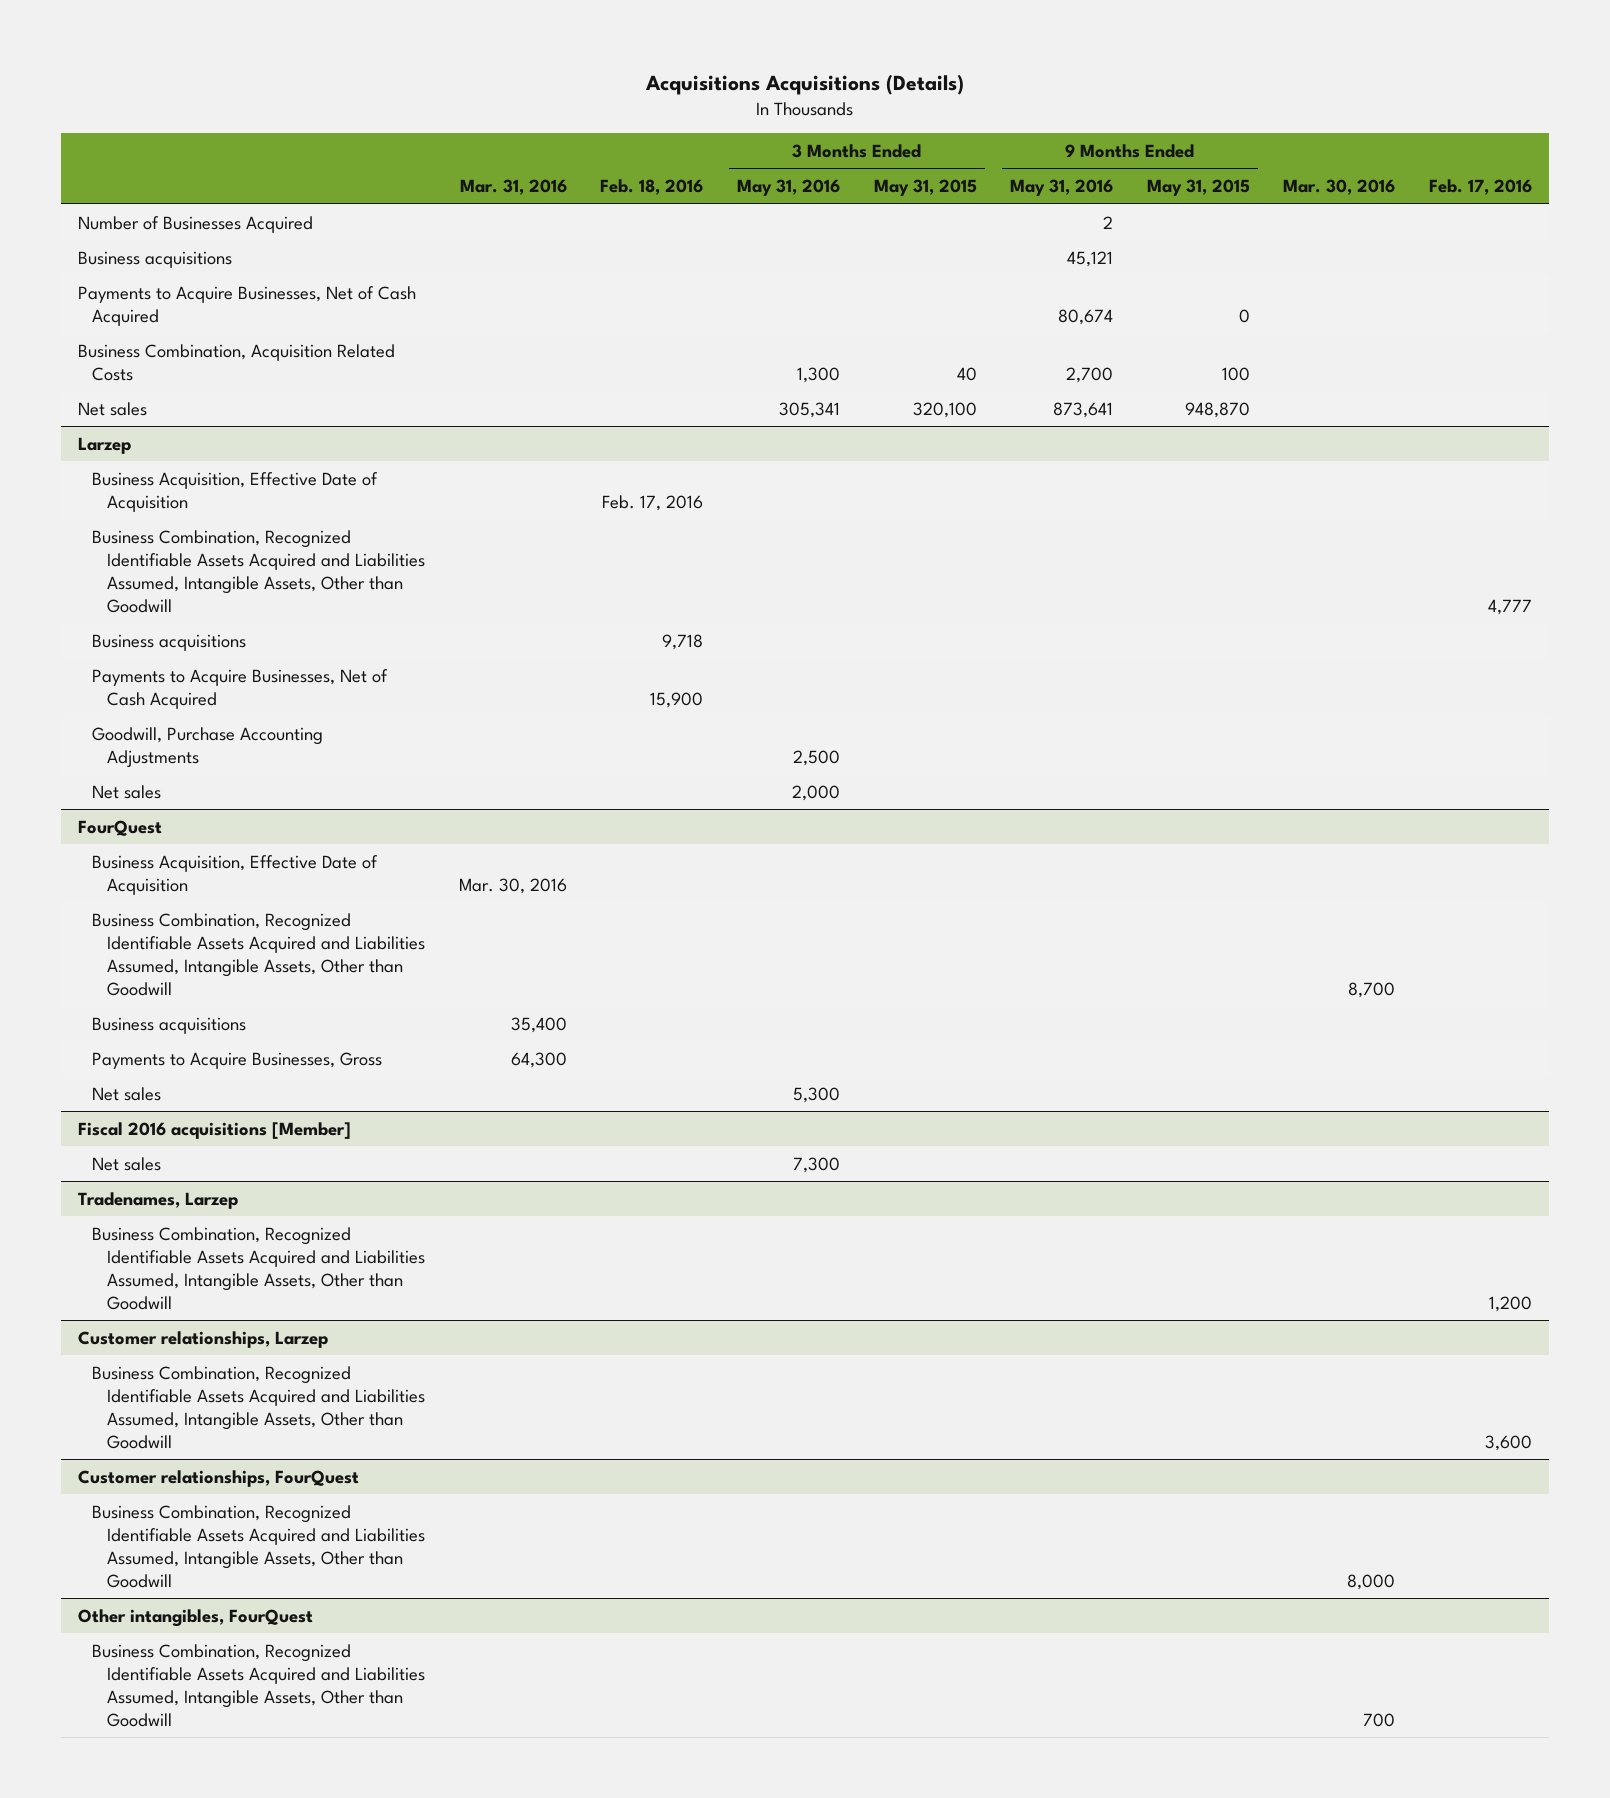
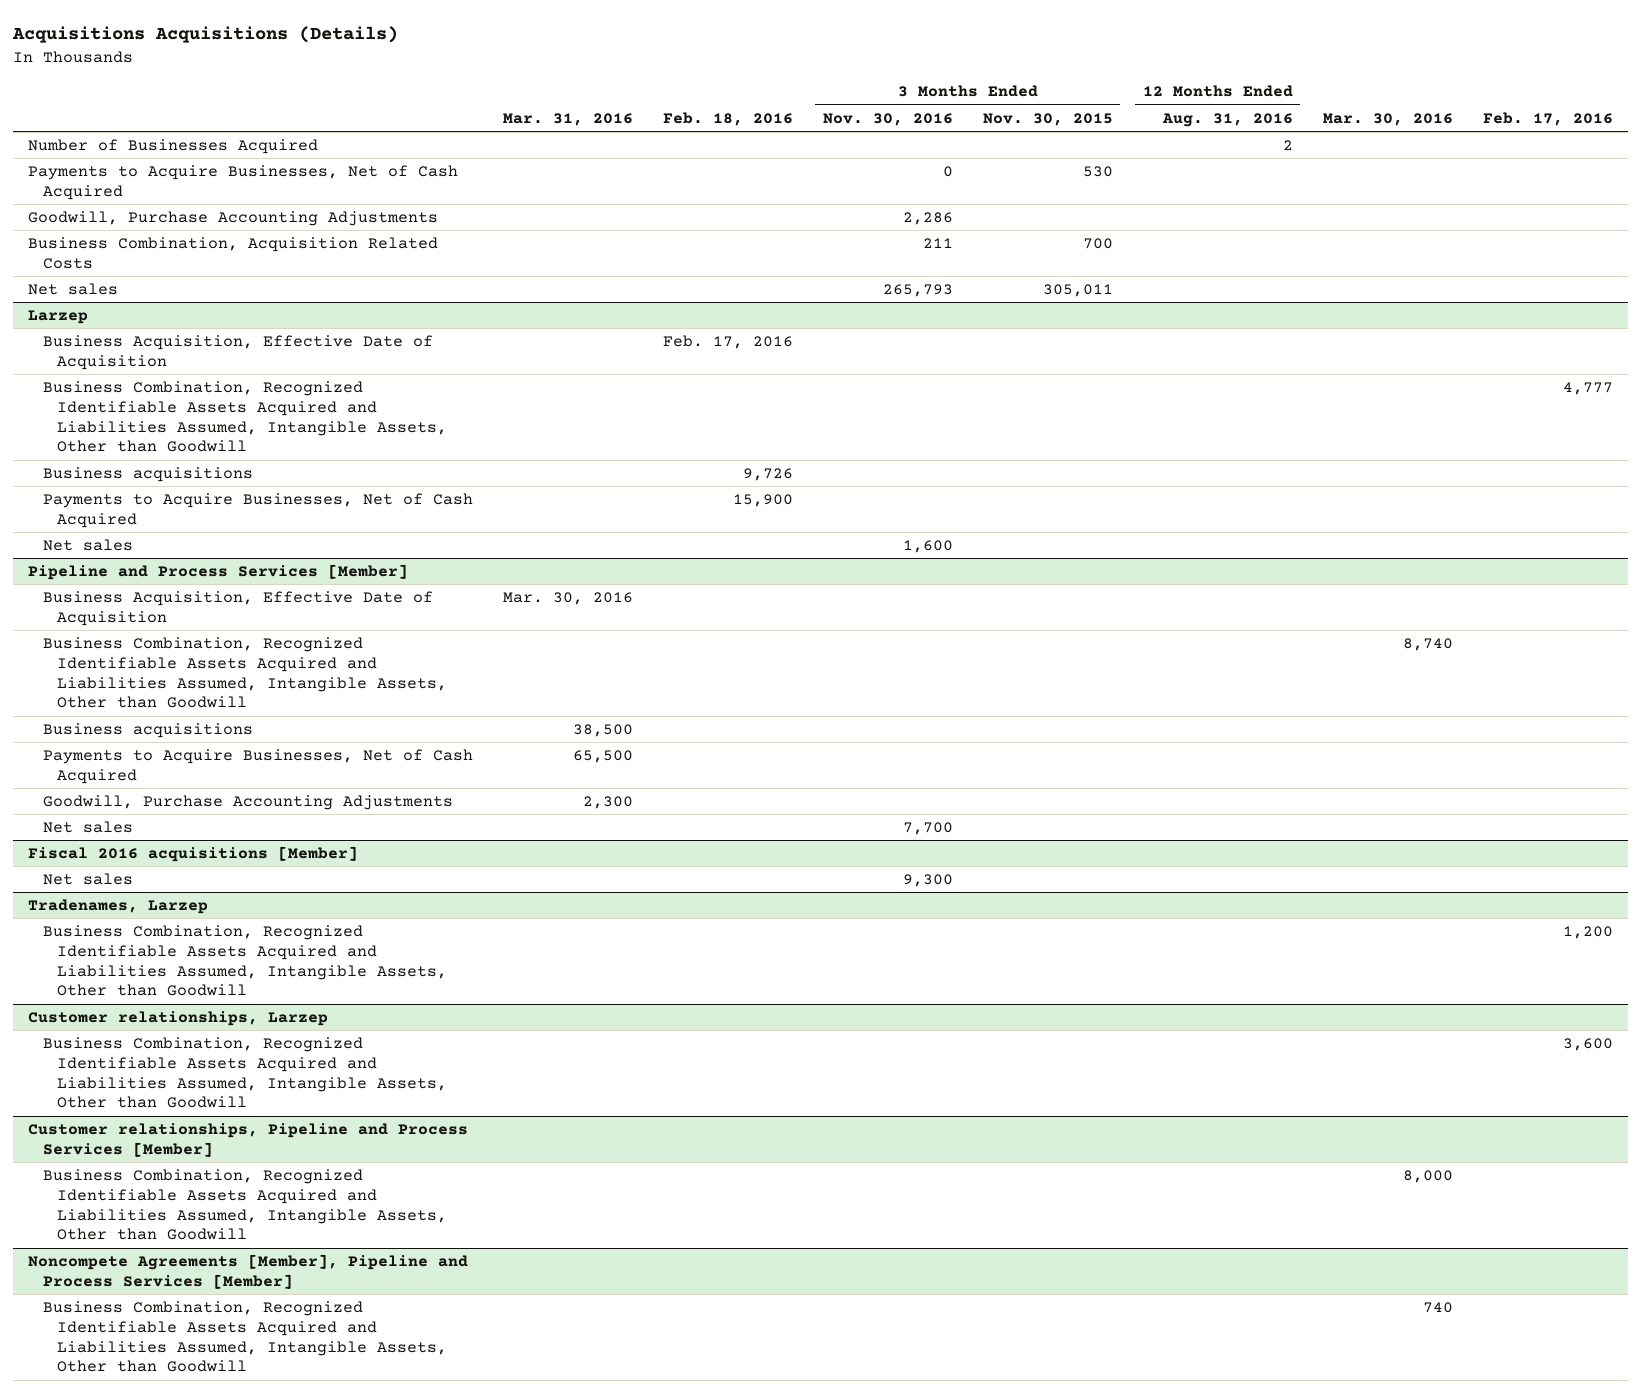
- | Mar. 31, 2016 | Feb. 18, 2016 | 3 Months Ended May 31, 2016 | 3 Months Ended May 31, 2015 | 9 Months Ended May 31, 2016 | 9 Months Ended May 31, 2015 | Mar. 30, 2016 | Feb. 17, 2016
+ | Mar. 31, 2016 | Feb. 18, 2016 | 3 Months Ended Nov. 30, 2016 | 3 Months Ended Nov. 30, 2015 | 12 Months Ended Aug. 31, 2016 | Mar. 30, 2016 | Feb. 17, 2016
- Business acquisitions | | | | | 45,121 | | |
+ Goodwill, Purchase Accounting Adjustments | | | 2,286 | | | |
@ Larzep
- Business acquisitions | | 9,718 | | | | | |
+ Business acquisitions | | 9,726 | | | | |
- Goodwill, Purchase Accounting Adjustments | | | 2,500 | | | | |
- FourQuest
+ Pipeline and Process Services [Member]
- Business Combination, Recognized Identifiable Assets Acquired and Liabilities Assumed, Intangible Assets, Other than Goodwill | | | | | | | 8,700 |
- Business acquisitions | 35,400 | | | | | | |
- Payments to Acquire Businesses, Gross | 64,300 | | | | | | |
+ Business Combination, Recognized Identifiable Assets Acquired and Liabilities Assumed, Intangible Assets, Other than Goodwill | | | | | | 8,740 |
+ Business acquisitions | 38,500 | | | | | |
+ Payments to Acquire Businesses, Net of Cash Acquired | 65,500 | | | | | |
+ Goodwill, Purchase Accounting Adjustments | 2,300 | | | | | |
- Customer relationships, FourQuest
+ Customer relationships, Pipeline and Process Services [Member]
- Other intangibles, FourQuest
- Business Combination, Recognized Identifiable Assets Acquired and Liabilities Assumed, Intangible Assets, Other than Goodwill | | | | | | | 700 |
+ Noncompete Agreements [Member], Pipeline and Process Services [Member]
+ Business Combination, Recognized Identifiable Assets Acquired and Liabilities Assumed, Intangible Assets, Other than Goodwill | | | | | | 740 |

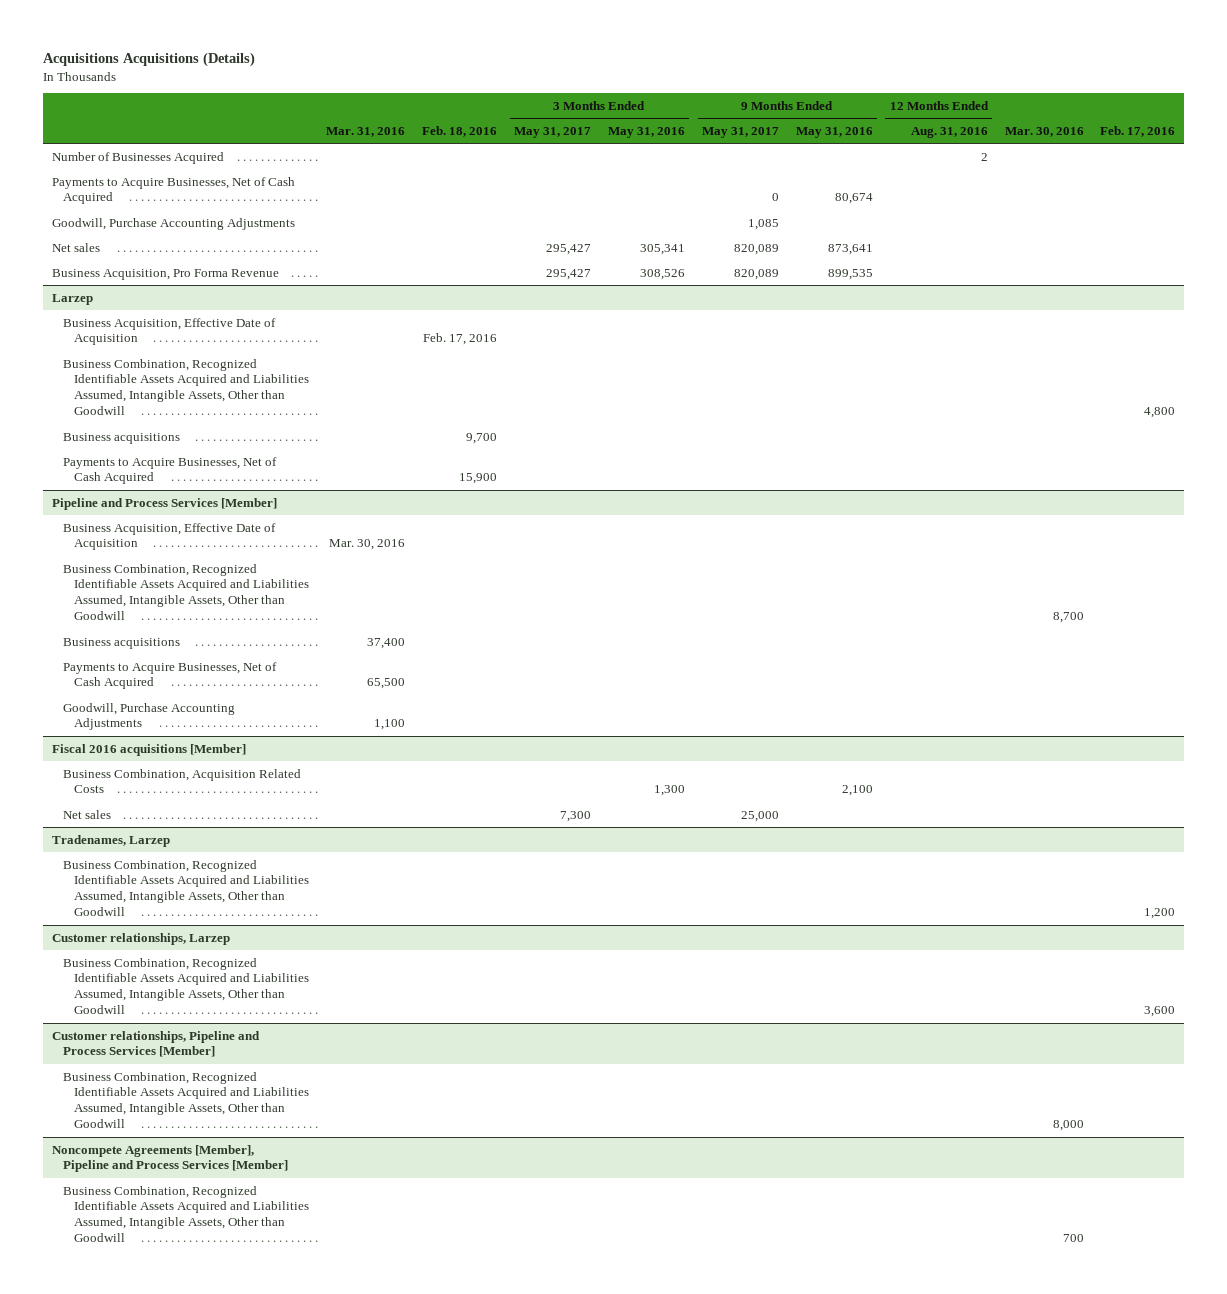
- | Mar. 31, 2016 | Feb. 18, 2016 | 3 Months Ended Nov. 30, 2016 | 3 Months Ended Nov. 30, 2015 | 12 Months Ended Aug. 31, 2016 | Mar. 30, 2016 | Feb. 17, 2016
+ | Mar. 31, 2016 | Feb. 18, 2016 | 3 Months Ended May 31, 2017 | 3 Months Ended May 31, 2016 | 9 Months Ended May 31, 2017 | 9 Months Ended May 31, 2016 | 12 Months Ended Aug. 31, 2016 | Mar. 30, 2016 | Feb. 17, 2016
- Business Combination, Acquisition Related Costs | | | 211 | 700 | | |
+ Business Acquisition, Pro Forma Revenue | | | 295,427 | 308,526 | 820,089 | 899,535 | | |
@ Larzep
- Business Combination, Recognized Identifiable Assets Acquired and Liabilities Assumed, Intangible Assets, Other than Goodwill | | | | | | | 4,777
- Business acquisitions | | 9,726 | | | | |
+ Business Combination, Recognized Identifiable Assets Acquired and Liabilities Assumed, Intangible Assets, Other than Goodwill | | | | | | | | | 4,800
+ Business acquisitions | | 9,700 | | | | | | |
- Net sales | | | 1,600 | | | |
@ Pipeline and Process Services [Member]
- Business Combination, Recognized Identifiable Assets Acquired and Liabilities Assumed, Intangible Assets, Other than Goodwill | | | | | | 8,740 |
- Business acquisitions | 38,500 | | | | | |
+ Business Combination, Recognized Identifiable Assets Acquired and Liabilities Assumed, Intangible Assets, Other than Goodwill | | | | | | | | 8,700 |
+ Business acquisitions | 37,400 | | | | | | | |
- Goodwill, Purchase Accounting Adjustments | 2,300 | | | | | |
- Net sales | | | 7,700 | | | |
+ Goodwill, Purchase Accounting Adjustments | 1,100 | | | | | | | |
@ Fiscal 2016 acquisitions [Member]
+ Business Combination, Acquisition Related Costs | | | | 1,300 | | 2,100 | | |
@ Noncompete Agreements [Member], Pipeline and Process Services [Member]
- Business Combination, Recognized Identifiable Assets Acquired and Liabilities Assumed, Intangible Assets, Other than Goodwill | | | | | | 740 |
+ Business Combination, Recognized Identifiable Assets Acquired and Liabilities Assumed, Intangible Assets, Other than Goodwill | | | | | | | | 700 |

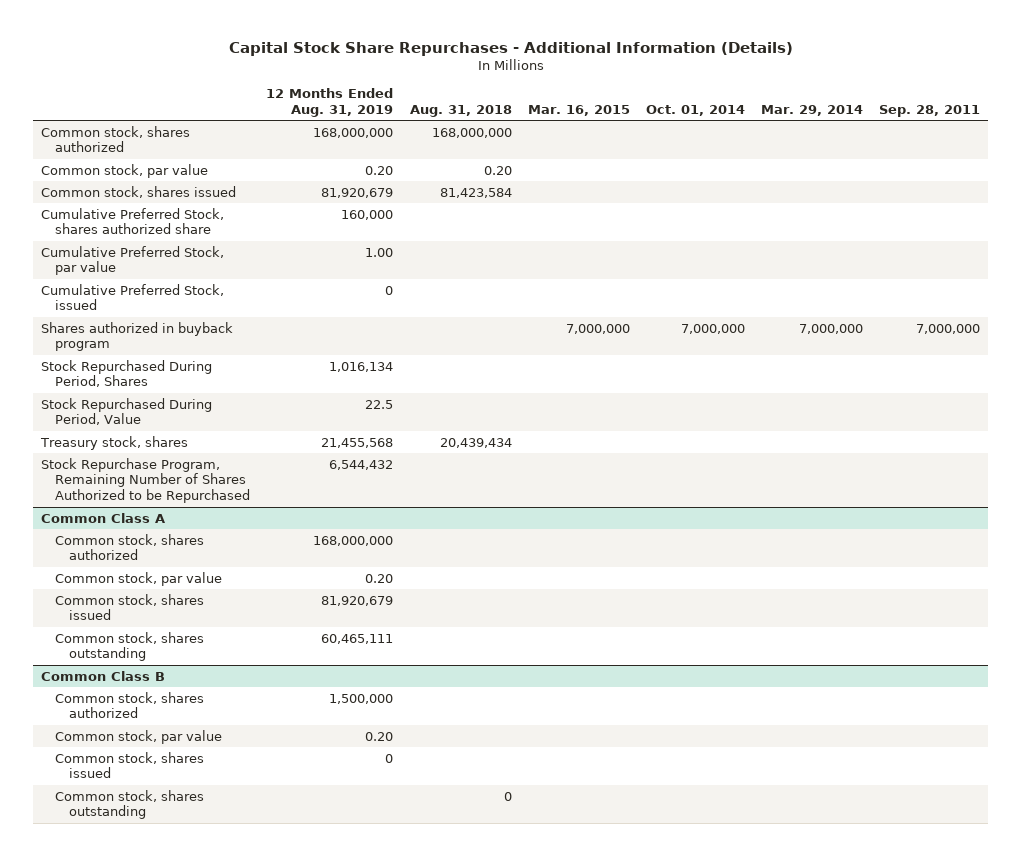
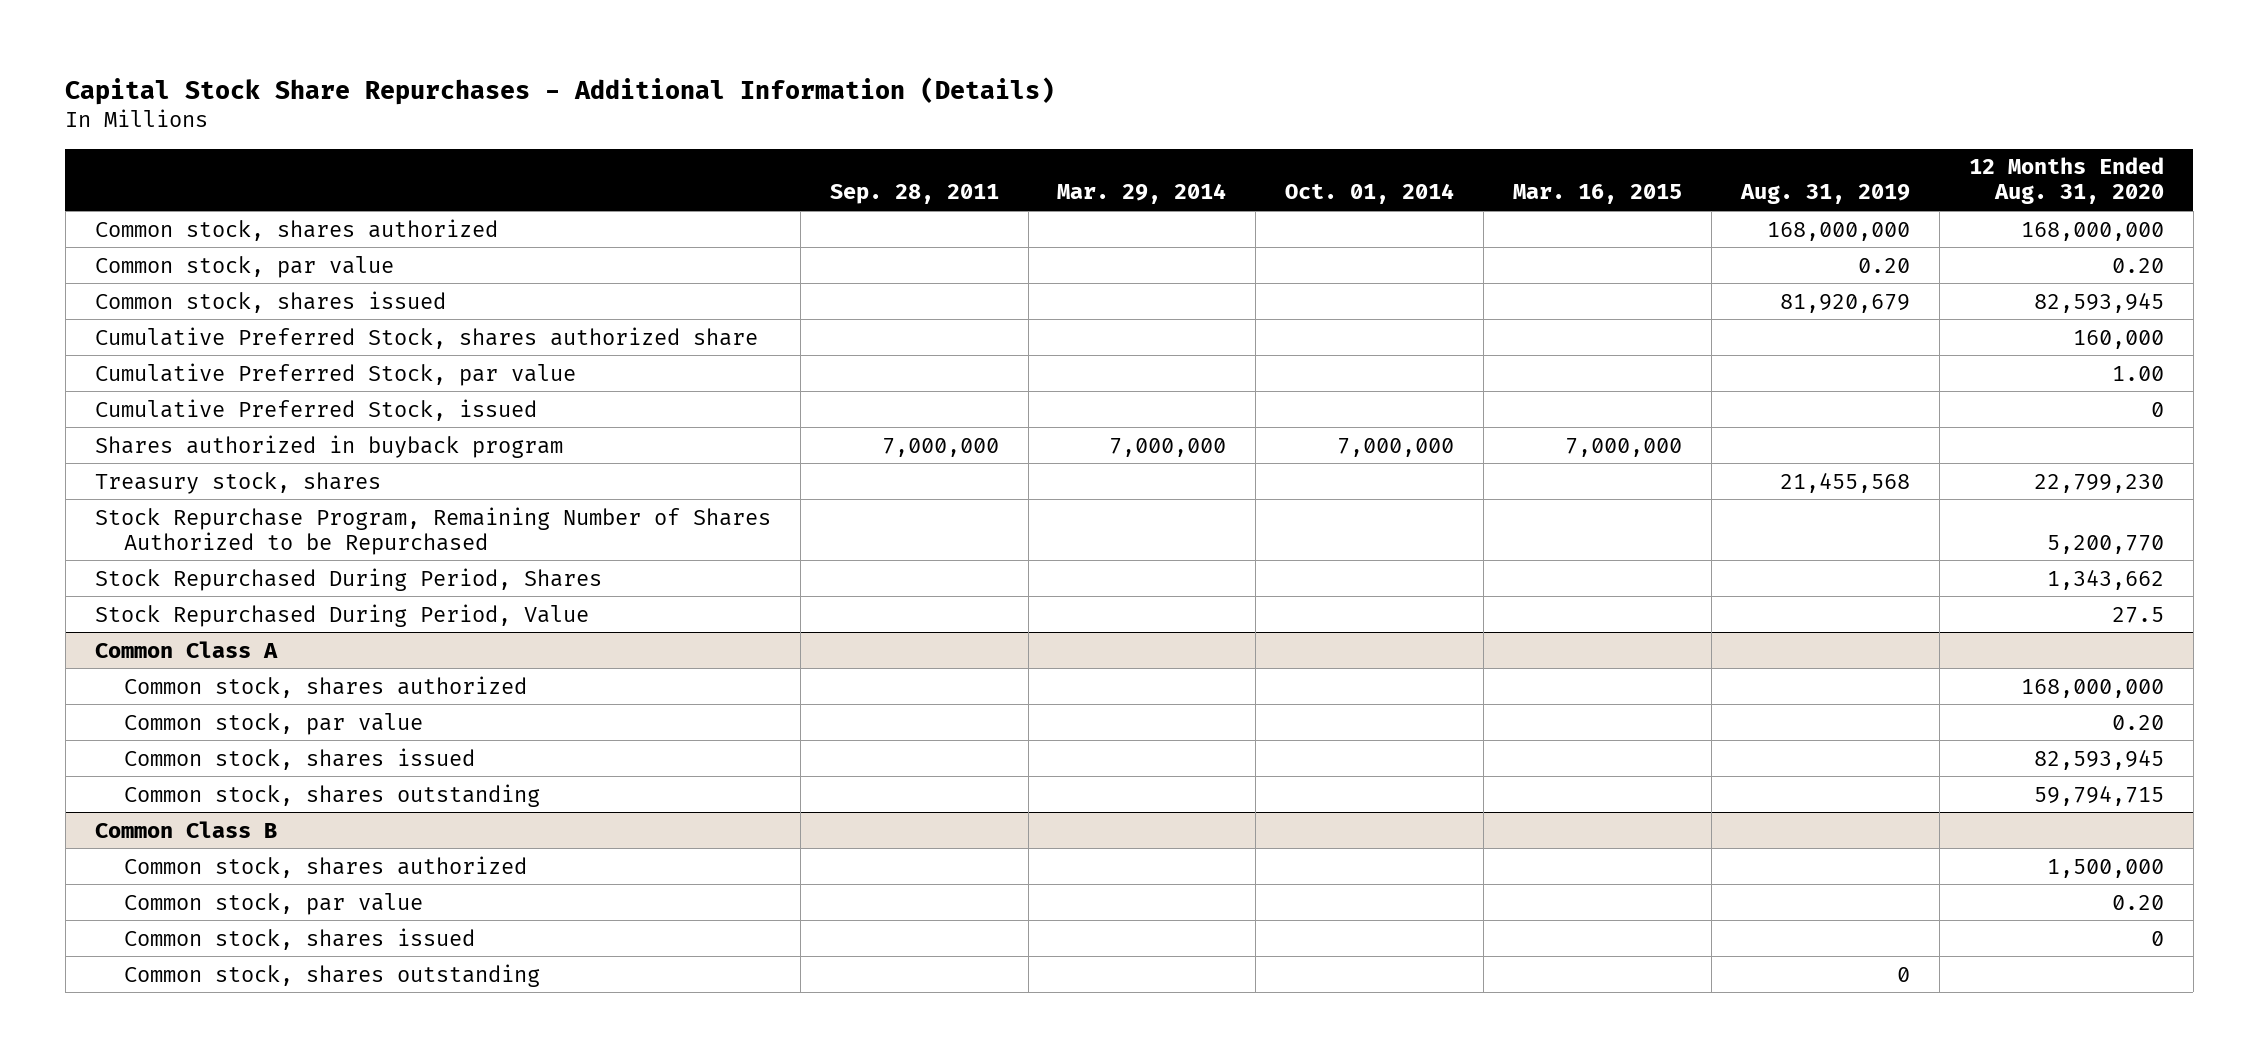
- | 12 Months Ended Aug. 31, 2019 | Aug. 31, 2018 | Mar. 16, 2015 | Oct. 01, 2014 | Mar. 29, 2014 | Sep. 28, 2011
+ | Sep. 28, 2011 | Mar. 29, 2014 | Oct. 01, 2014 | Mar. 16, 2015 | Aug. 31, 2019 | 12 Months Ended Aug. 31, 2020
moved down: Stock Repurchased During Period, Shares | | | | | | 1,343,662
moved down: Stock Repurchased During Period, Value | | | | | | 27.5

